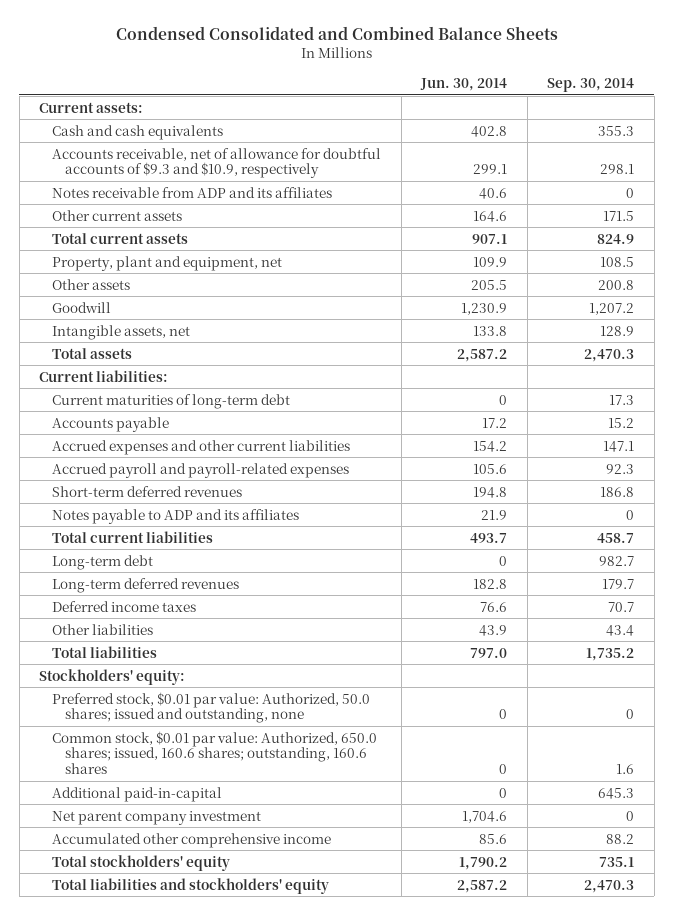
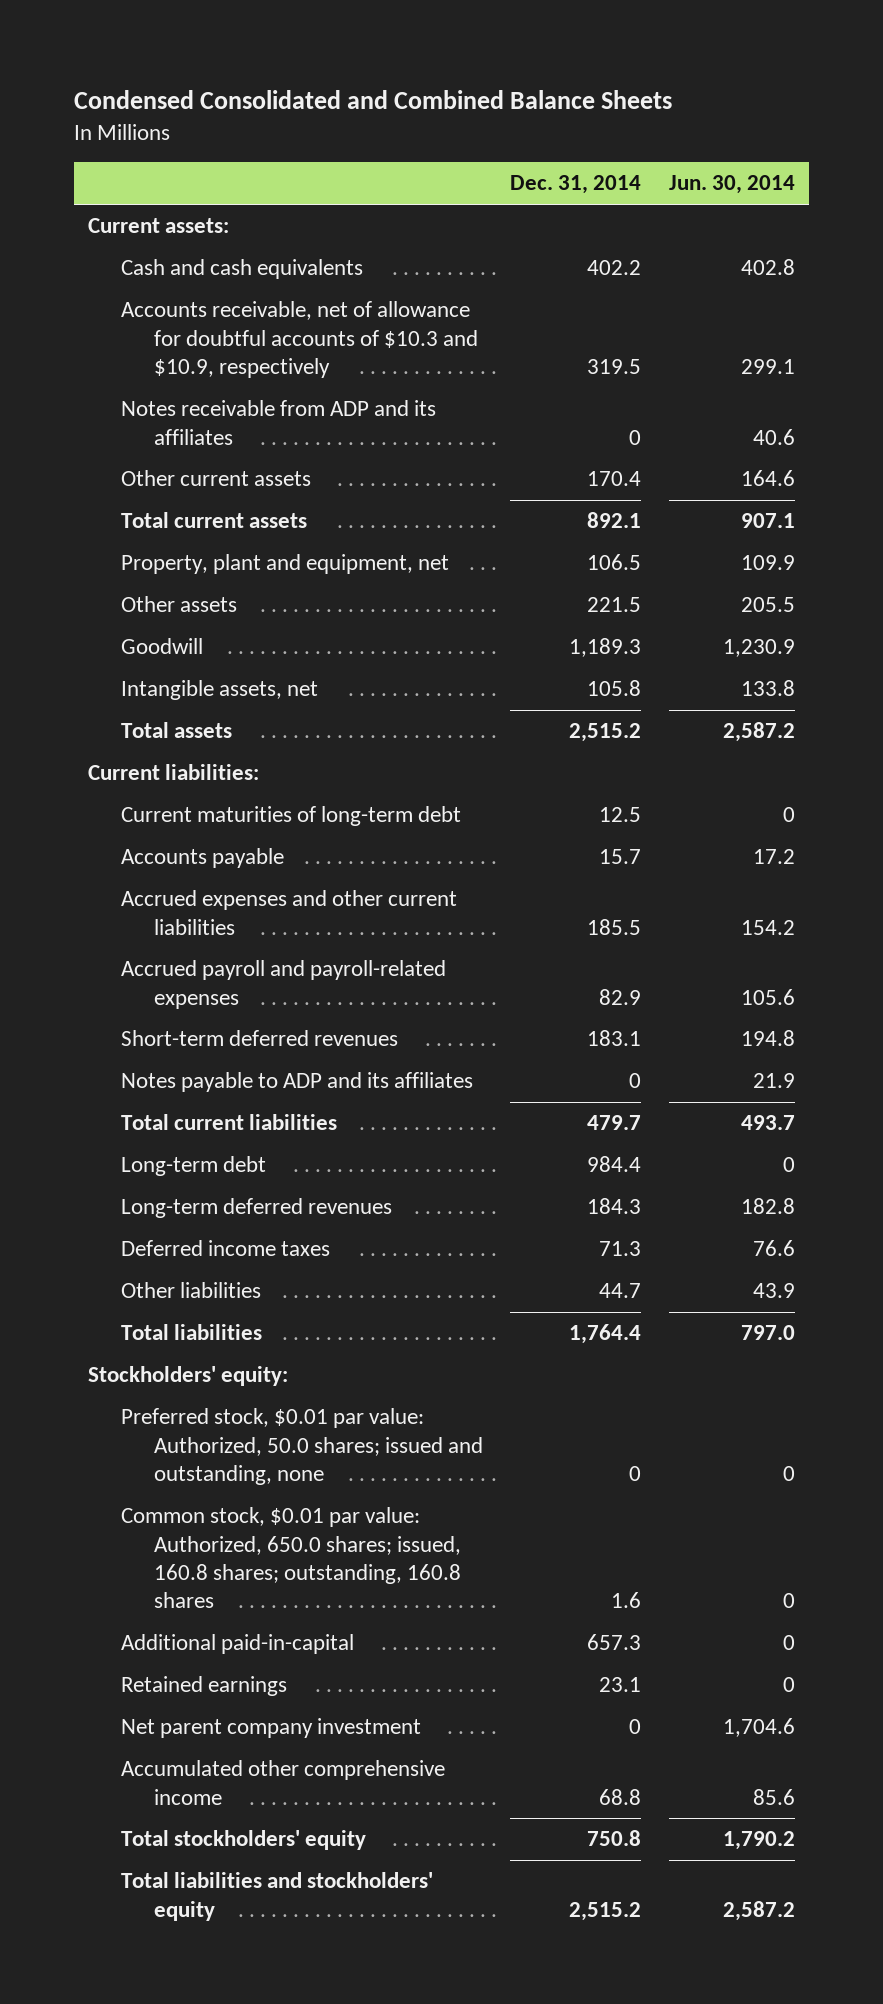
- | Jun. 30, 2014 | Sep. 30, 2014
+ | Dec. 31, 2014 | Jun. 30, 2014
- Accounts receivable, net of allowance for doubtful accounts of $9.3 and $10.9, respectively | 299.1 | 298.1
+ Accounts receivable, net of allowance for doubtful accounts of $10.3 and $10.9, respectively | 319.5 | 299.1
- Common stock, $0.01 par value: Authorized, 650.0 shares; issued, 160.6 shares; outstanding, 160.6 shares | 0 | 1.6
+ Common stock, $0.01 par value: Authorized, 650.0 shares; issued, 160.8 shares; outstanding, 160.8 shares | 1.6 | 0
+ Retained earnings | 23.1 | 0

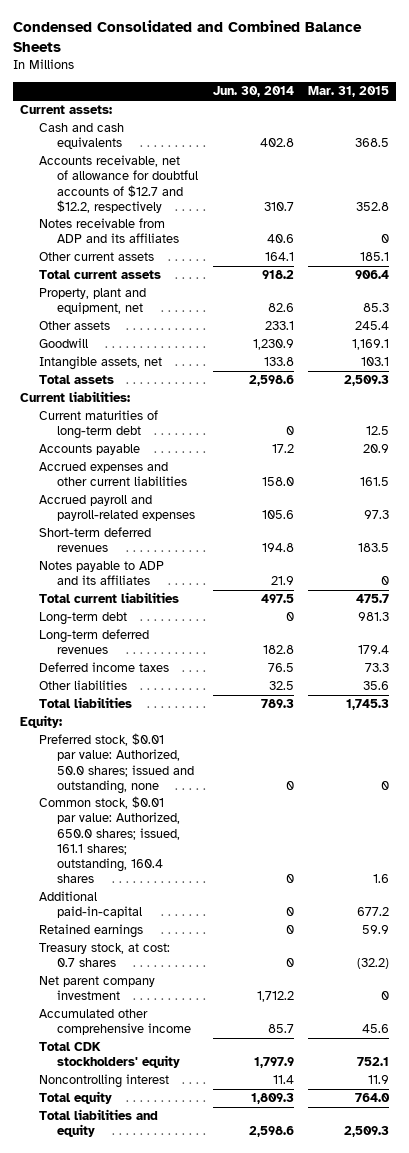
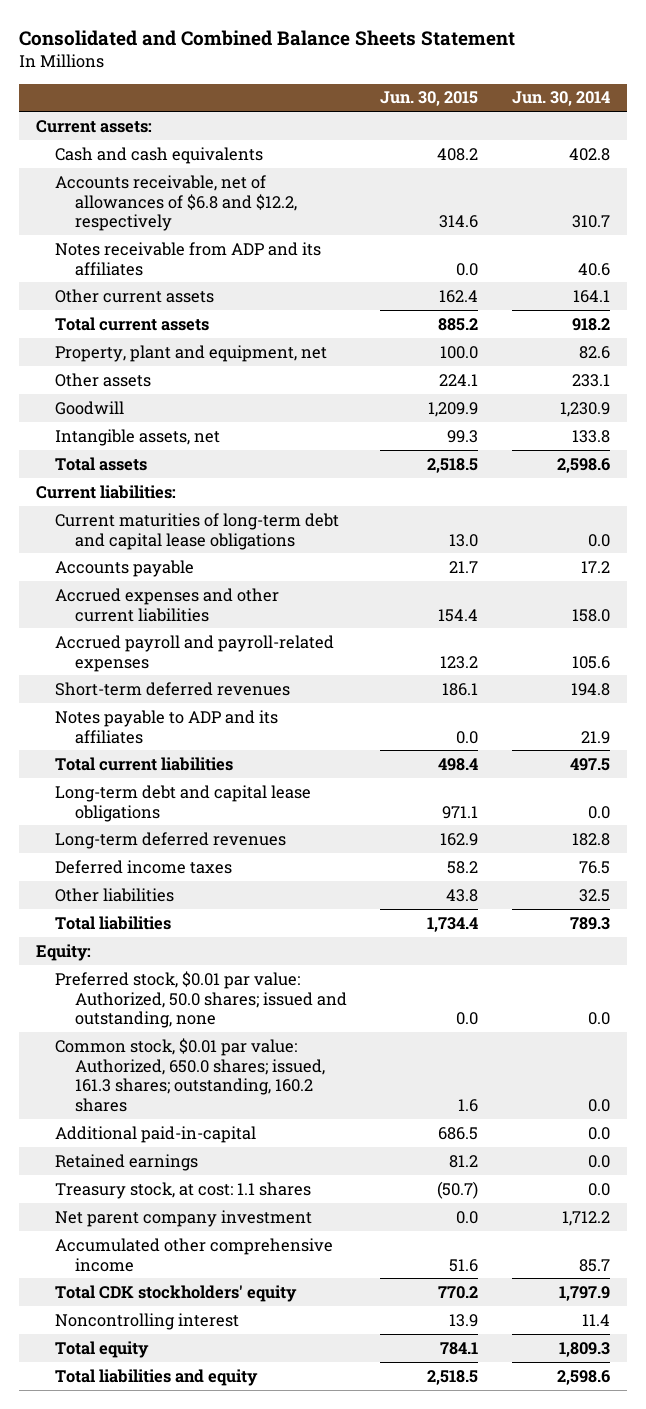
- Condensed Consolidated and Combined Balance Sheets
+ Consolidated and Combined Balance Sheets Statement
- | Jun. 30, 2014 | Mar. 31, 2015
+ | Jun. 30, 2015 | Jun. 30, 2014
- Accounts receivable, net of allowance for doubtful accounts of $12.7 and $12.2, respectively | 310.7 | 352.8
+ Accounts receivable, net of allowances of $6.8 and $12.2, respectively | 314.6 | 310.7
- Current maturities of long-term debt | 0 | 12.5
+ Current maturities of long-term debt and capital lease obligations | 13.0 | 0.0
- Long-term debt | 0 | 981.3
+ Long-term debt and capital lease obligations | 971.1 | 0.0
- Preferred stock, $0.01 par value: Authorized, 50.0 shares; issued and outstanding, none | 0 | 0
- Common stock, $0.01 par value: Authorized, 650.0 shares; issued, 161.1 shares; outstanding, 160.4 shares | 0 | 1.6
- Additional paid-in-capital | 0 | 677.2
- Retained earnings | 0 | 59.9
- Treasury stock, at cost: 0.7 shares | 0 | (32.2)
+ Preferred stock, $0.01 par value: Authorized, 50.0 shares; issued and outstanding, none | 0.0 | 0.0
+ Common stock, $0.01 par value: Authorized, 650.0 shares; issued, 161.3 shares; outstanding, 160.2 shares | 1.6 | 0.0
+ Additional paid-in-capital | 686.5 | 0.0
+ Retained earnings | 81.2 | 0.0
+ Treasury stock, at cost: 1.1 shares | (50.7) | 0.0

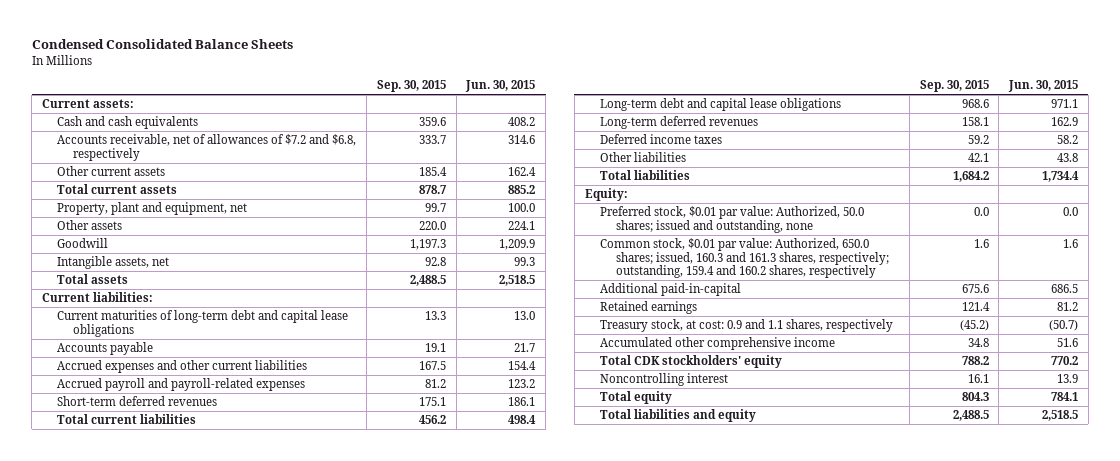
- Consolidated and Combined Balance Sheets Statement
+ Condensed Consolidated Balance Sheets
- | Jun. 30, 2015 | Jun. 30, 2014
+ | Sep. 30, 2015 | Jun. 30, 2015
- Accounts receivable, net of allowances of $6.8 and $12.2, respectively | 314.6 | 310.7
- Notes receivable from ADP and its affiliates | 0.0 | 40.6
+ Accounts receivable, net of allowances of $7.2 and $6.8, respectively | 333.7 | 314.6
- Notes payable to ADP and its affiliates | 0.0 | 21.9
- Common stock, $0.01 par value: Authorized, 650.0 shares; issued, 161.3 shares; outstanding, 160.2 shares | 1.6 | 0.0
+ Common stock, $0.01 par value: Authorized, 650.0 shares; issued, 160.3 and 161.3 shares, respectively; outstanding, 159.4 and 160.2 shares, respectively | 1.6 | 1.6
- Treasury stock, at cost: 1.1 shares | (50.7) | 0.0
- Net parent company investment | 0.0 | 1,712.2
+ Treasury stock, at cost: 0.9 and 1.1 shares, respectively | (45.2) | (50.7)

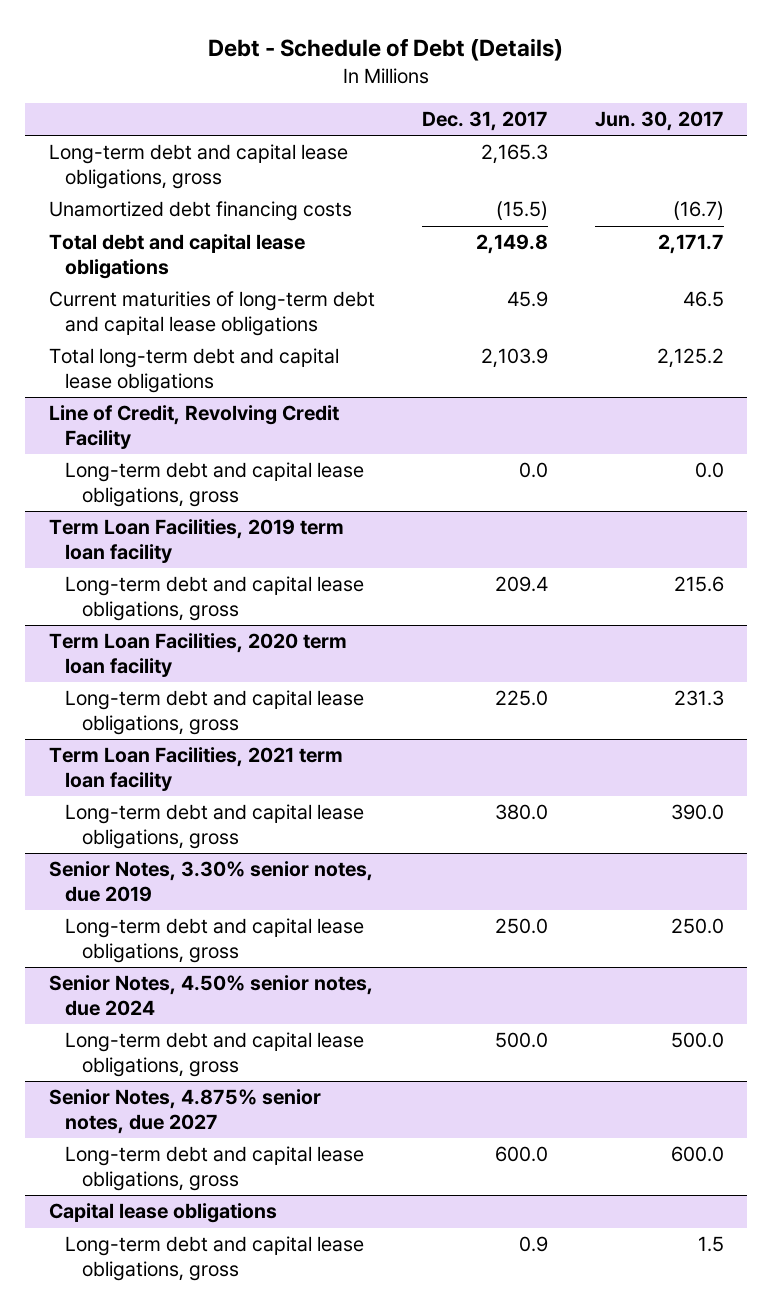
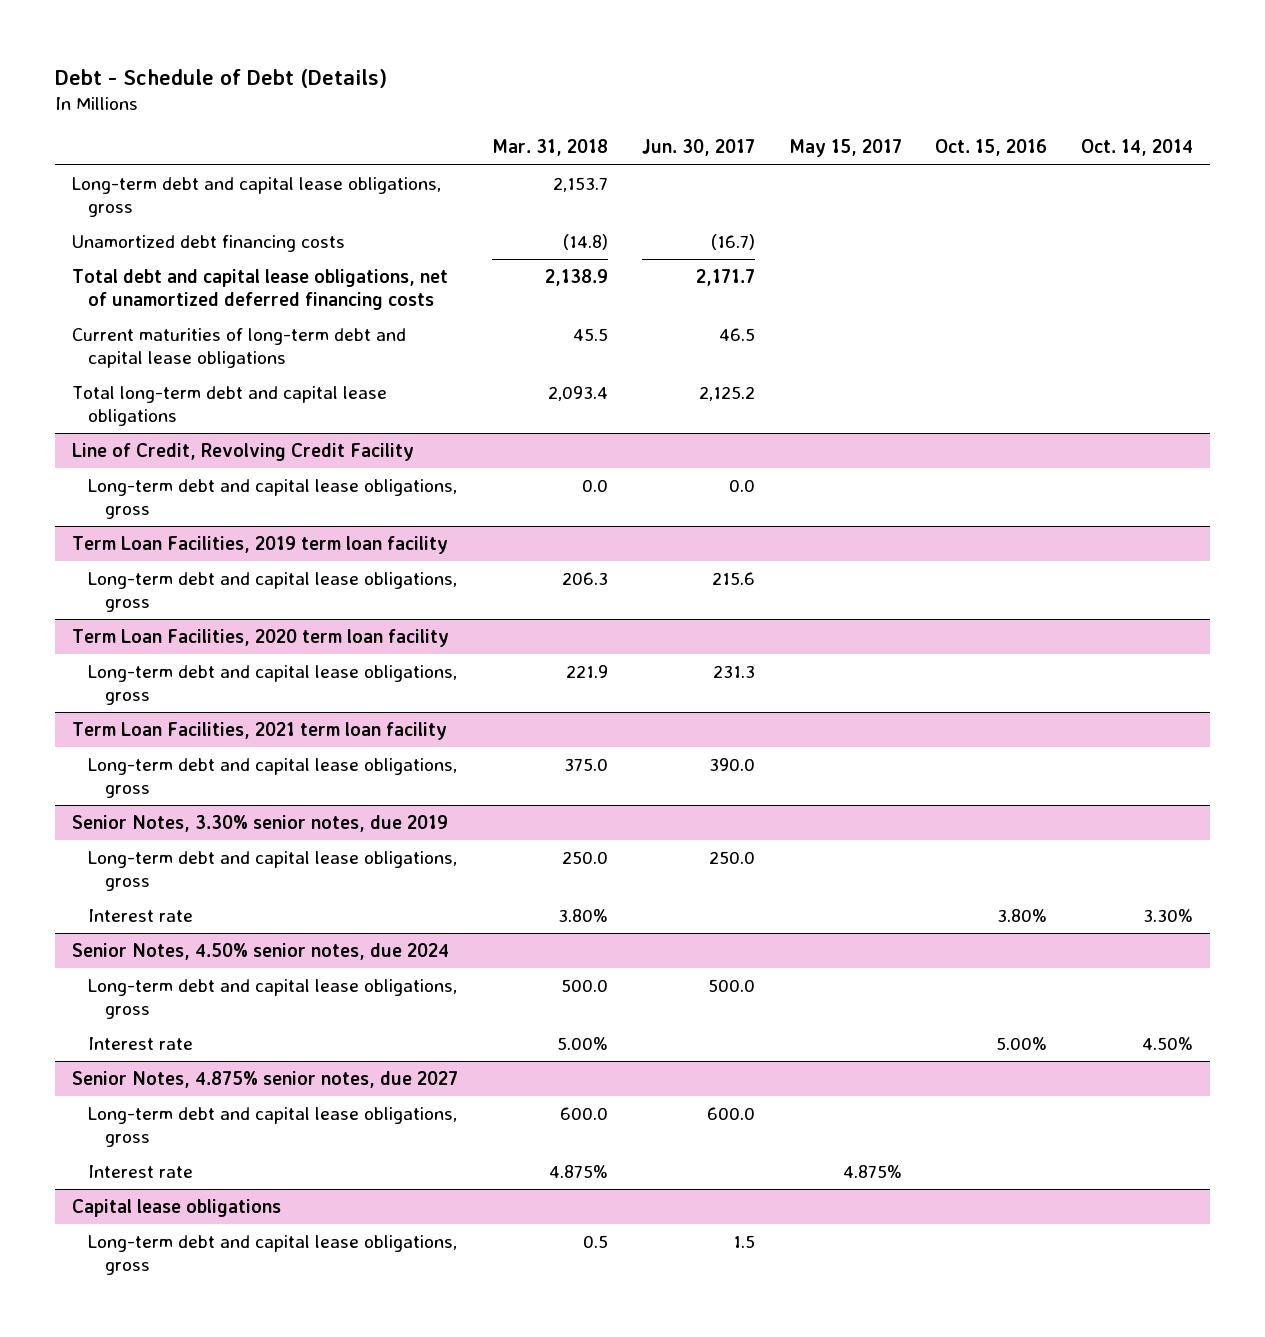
- | Dec. 31, 2017 | Jun. 30, 2017
+ | Mar. 31, 2018 | Jun. 30, 2017 | May 15, 2017 | Oct. 15, 2016 | Oct. 14, 2014
- Total debt and capital lease obligations | 2,149.8 | 2,171.7
+ Total debt and capital lease obligations, net of unamortized deferred financing costs | 2,138.9 | 2,171.7 | | |
@ Senior Notes, 3.30% senior notes, due 2019
+ Interest rate | 3.80% | | | 3.80% | 3.30%
@ Senior Notes, 4.50% senior notes, due 2024
+ Interest rate | 5.00% | | | 5.00% | 4.50%
@ Senior Notes, 4.875% senior notes, due 2027
+ Interest rate | 4.875% | | 4.875% | |

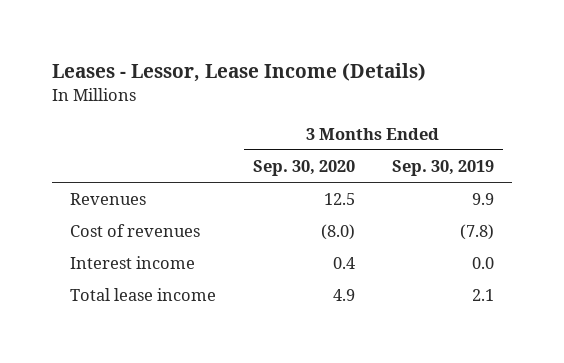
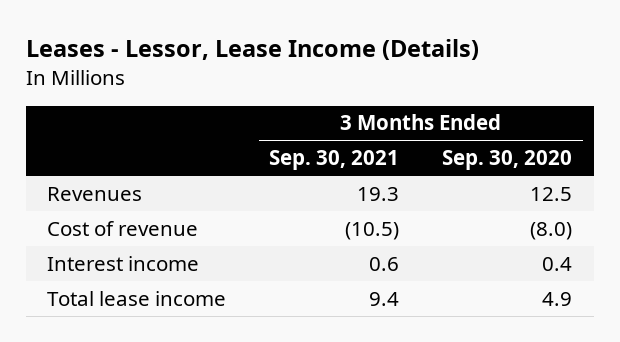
- | 3 Months Ended Sep. 30, 2020 | 3 Months Ended Sep. 30, 2019
+ | 3 Months Ended Sep. 30, 2021 | 3 Months Ended Sep. 30, 2020
- Cost of revenues | (8.0) | (7.8)
+ Cost of revenue | (10.5) | (8.0)

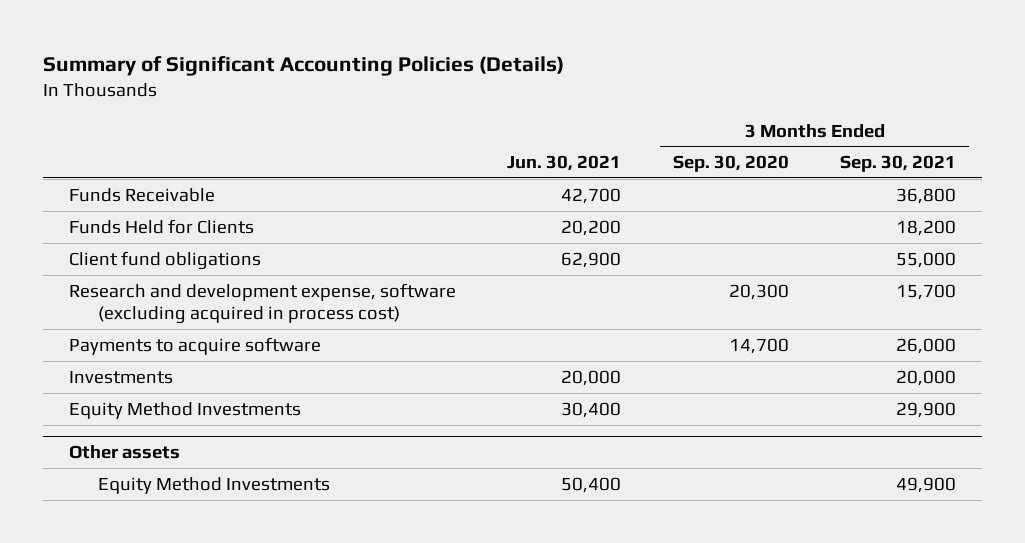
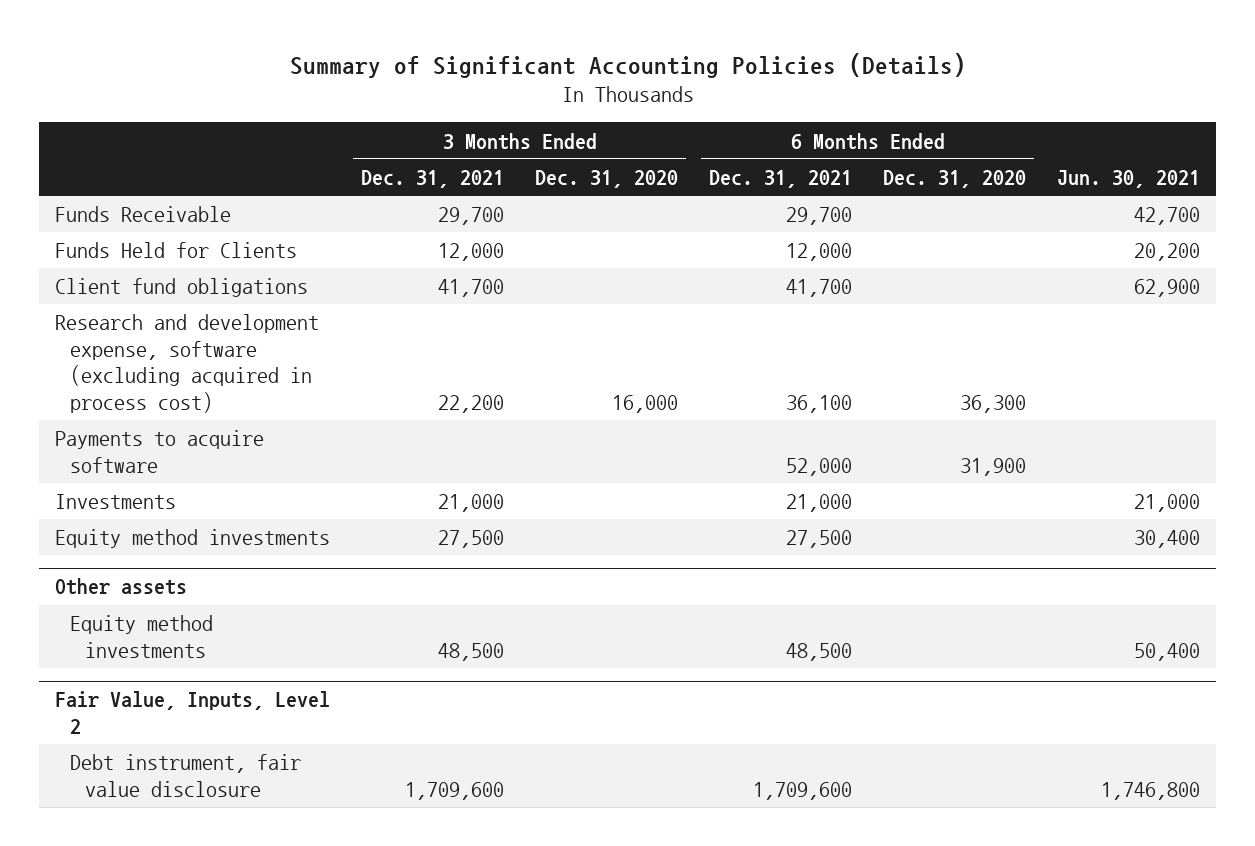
- | Jun. 30, 2021 | 3 Months Ended Sep. 30, 2020 | 3 Months Ended Sep. 30, 2021
+ | 3 Months Ended Dec. 31, 2021 | 3 Months Ended Dec. 31, 2020 | 6 Months Ended Dec. 31, 2021 | 6 Months Ended Dec. 31, 2020 | Jun. 30, 2021
- Investments | 20,000 | | 20,000
- Equity Method Investments | 30,400 | | 29,900
+ Investments | 21,000 | | 21,000 | | 21,000
+ Equity method investments | 27,500 | | 27,500 | | 30,400
@ Other assets
- Equity Method Investments | 50,400 | | 49,900
+ Equity method investments | 48,500 | | 48,500 | | 50,400
+ Fair Value, Inputs, Level 2
+ Debt instrument, fair value disclosure | 1,709,600 | | 1,709,600 | | 1,746,800

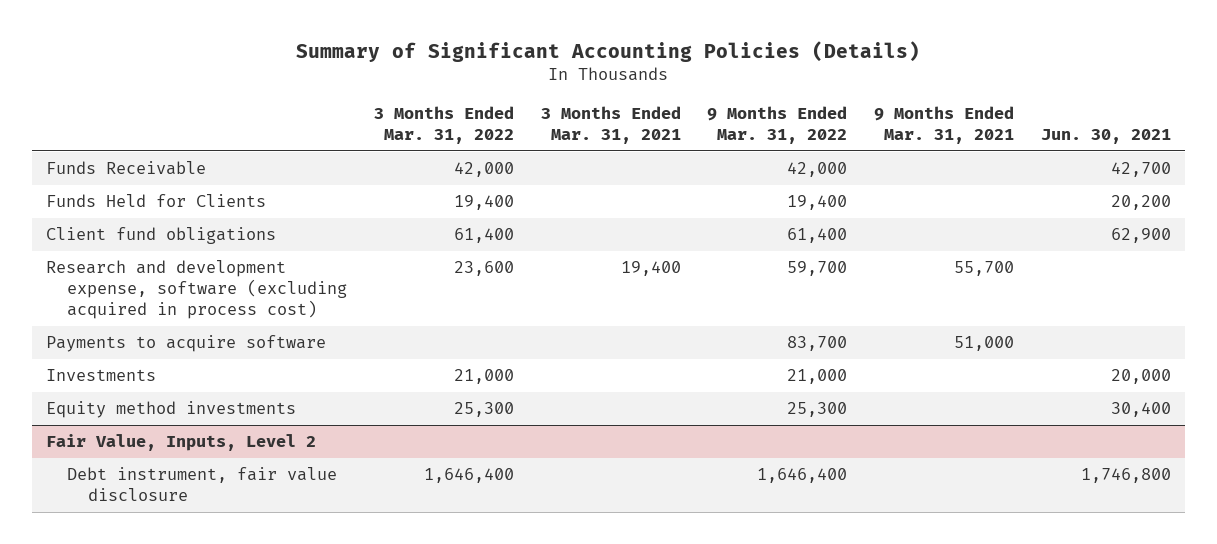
- | 3 Months Ended Dec. 31, 2021 | 3 Months Ended Dec. 31, 2020 | 6 Months Ended Dec. 31, 2021 | 6 Months Ended Dec. 31, 2020 | Jun. 30, 2021
+ | 3 Months Ended Mar. 31, 2022 | 3 Months Ended Mar. 31, 2021 | 9 Months Ended Mar. 31, 2022 | 9 Months Ended Mar. 31, 2021 | Jun. 30, 2021
- Investments | 21,000 | | 21,000 | | 21,000
+ Investments | 21,000 | | 21,000 | | 20,000
- Other assets
- Equity method investments | 48,500 | | 48,500 | | 50,400

